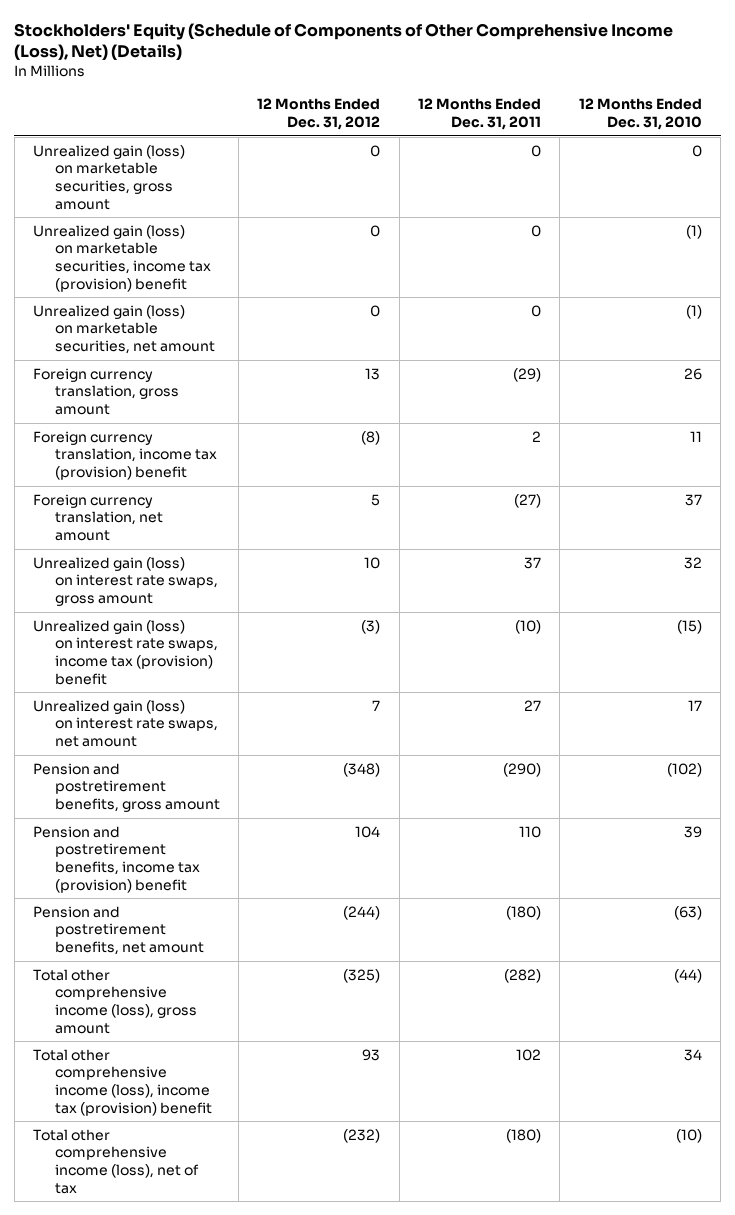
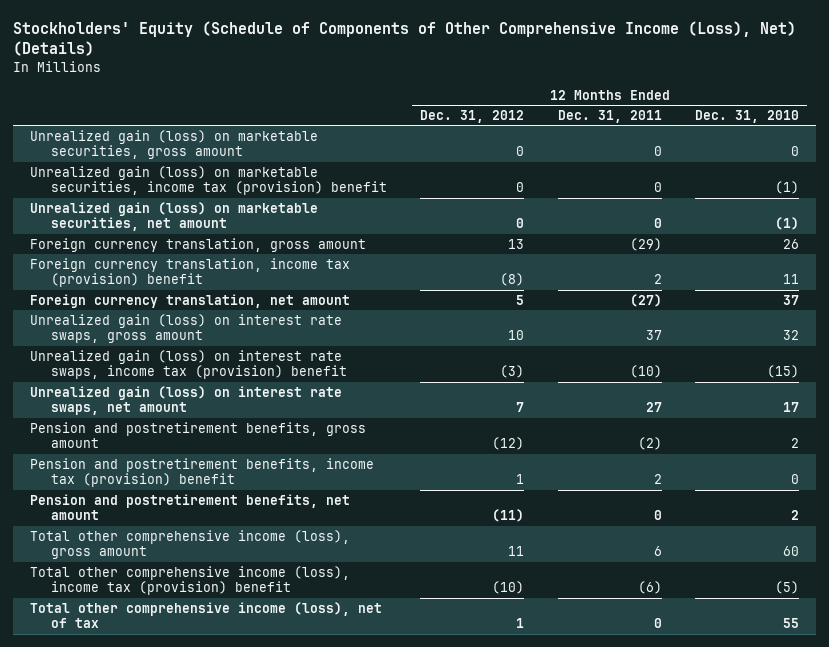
- Pension and postretirement benefits, gross amount | (348) | (290) | (102)
- Pension and postretirement benefits, income tax (provision) benefit | 104 | 110 | 39
- Pension and postretirement benefits, net amount | (244) | (180) | (63)
- Total other comprehensive income (loss), gross amount | (325) | (282) | (44)
- Total other comprehensive income (loss), income tax (provision) benefit | 93 | 102 | 34
- Total other comprehensive income (loss), net of tax | (232) | (180) | (10)
+ Pension and postretirement benefits, gross amount | (12) | (2) | 2
+ Pension and postretirement benefits, income tax (provision) benefit | 1 | 2 | 0
+ Pension and postretirement benefits, net amount | (11) | 0 | 2
+ Total other comprehensive income (loss), gross amount | 11 | 6 | 60
+ Total other comprehensive income (loss), income tax (provision) benefit | (10) | (6) | (5)
+ Total other comprehensive income (loss), net of tax | 1 | 0 | 55

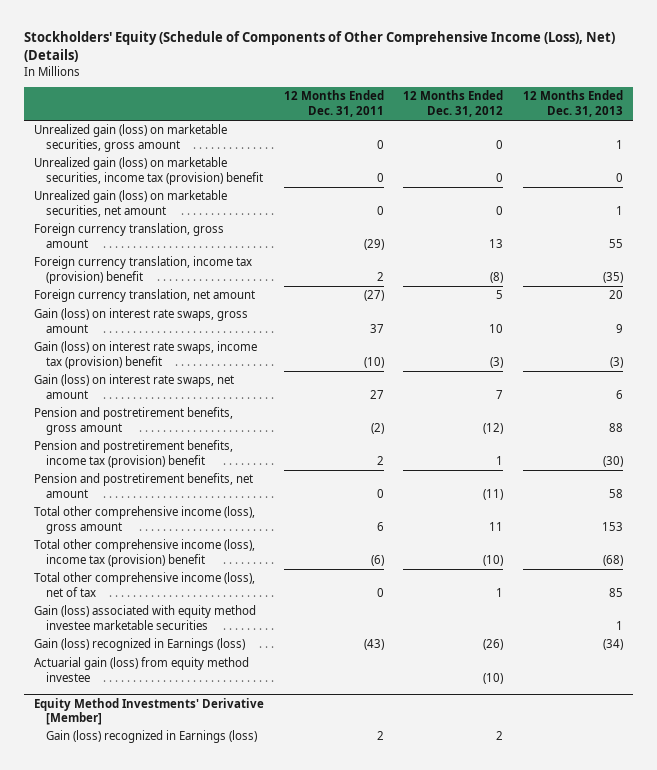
- | 12 Months Ended Dec. 31, 2012 | 12 Months Ended Dec. 31, 2011 | 12 Months Ended Dec. 31, 2010
+ | 12 Months Ended Dec. 31, 2011 | 12 Months Ended Dec. 31, 2012 | 12 Months Ended Dec. 31, 2013
- Unrealized gain (loss) on interest rate swaps, gross amount | 10 | 37 | 32
- Unrealized gain (loss) on interest rate swaps, income tax (provision) benefit | (3) | (10) | (15)
- Unrealized gain (loss) on interest rate swaps, net amount | 7 | 27 | 17
+ Gain (loss) on interest rate swaps, gross amount | 37 | 10 | 9
+ Gain (loss) on interest rate swaps, income tax (provision) benefit | (10) | (3) | (3)
+ Gain (loss) on interest rate swaps, net amount | 27 | 7 | 6
+ Gain (loss) associated with equity method investee marketable securities | | | 1
+ Gain (loss) recognized in Earnings (loss) | (43) | (26) | (34)
+ Actuarial gain (loss) from equity method investee | | (10) |
+ Equity Method Investments' Derivative [Member]
+ Gain (loss) recognized in Earnings (loss) | 2 | 2 |

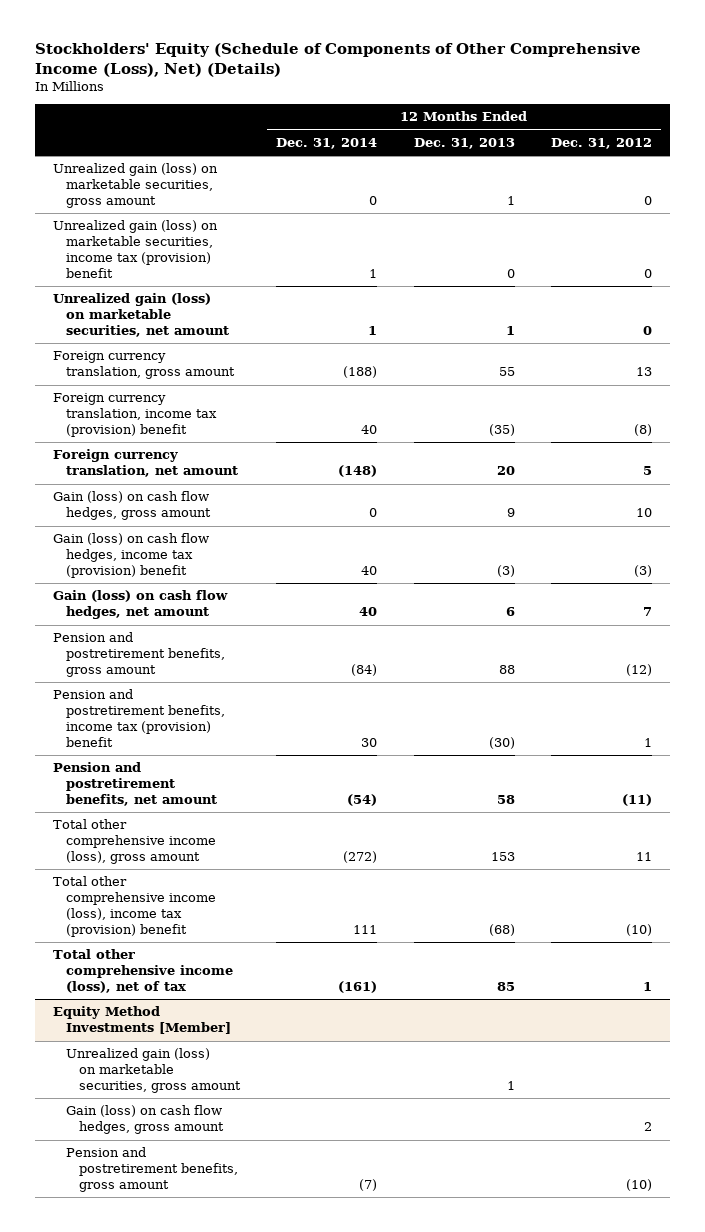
- | 12 Months Ended Dec. 31, 2011 | 12 Months Ended Dec. 31, 2012 | 12 Months Ended Dec. 31, 2013
+ | 12 Months Ended Dec. 31, 2014 | 12 Months Ended Dec. 31, 2013 | 12 Months Ended Dec. 31, 2012
- Gain (loss) on interest rate swaps, gross amount | 37 | 10 | 9
- Gain (loss) on interest rate swaps, income tax (provision) benefit | (10) | (3) | (3)
- Gain (loss) on interest rate swaps, net amount | 27 | 7 | 6
+ Gain (loss) on cash flow hedges, gross amount | 0 | 9 | 10
+ Gain (loss) on cash flow hedges, income tax (provision) benefit | 40 | (3) | (3)
+ Gain (loss) on cash flow hedges, net amount | 40 | 6 | 7
- Gain (loss) associated with equity method investee marketable securities | | | 1
- Gain (loss) recognized in Earnings (loss) | (43) | (26) | (34)
- Actuarial gain (loss) from equity method investee | | (10) |
- Equity Method Investments' Derivative [Member]
- Gain (loss) recognized in Earnings (loss) | 2 | 2 |
+ Equity Method Investments [Member]
+ Unrealized gain (loss) on marketable securities, gross amount | | 1 |
+ Gain (loss) on cash flow hedges, gross amount | | | 2
+ Pension and postretirement benefits, gross amount | (7) | | (10)

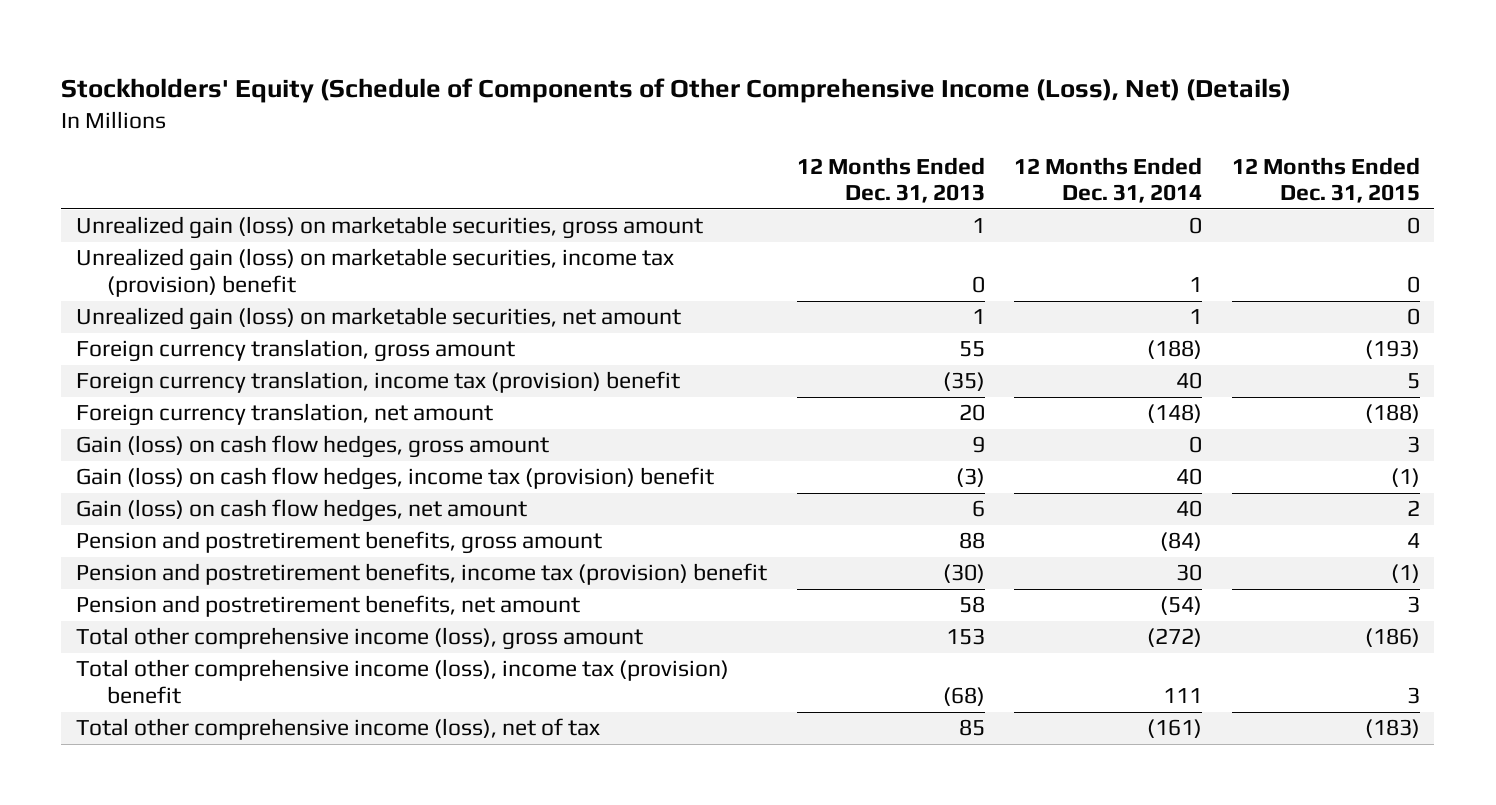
- | 12 Months Ended Dec. 31, 2014 | 12 Months Ended Dec. 31, 2013 | 12 Months Ended Dec. 31, 2012
+ | 12 Months Ended Dec. 31, 2013 | 12 Months Ended Dec. 31, 2014 | 12 Months Ended Dec. 31, 2015
- Equity Method Investments [Member]
- Unrealized gain (loss) on marketable securities, gross amount | | 1 |
- Gain (loss) on cash flow hedges, gross amount | | | 2
- Pension and postretirement benefits, gross amount | (7) | | (10)

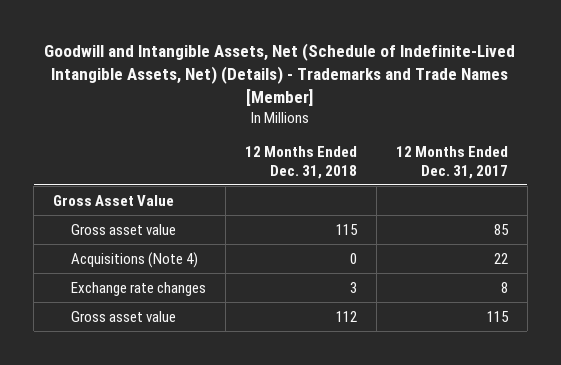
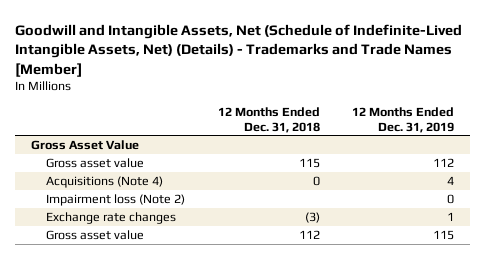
- | 12 Months Ended Dec. 31, 2018 | 12 Months Ended Dec. 31, 2017
+ | 12 Months Ended Dec. 31, 2018 | 12 Months Ended Dec. 31, 2019
- Exchange rate changes | 3 | 8
+ Impairment loss (Note 2) | | 0
+ Exchange rate changes | (3) | 1

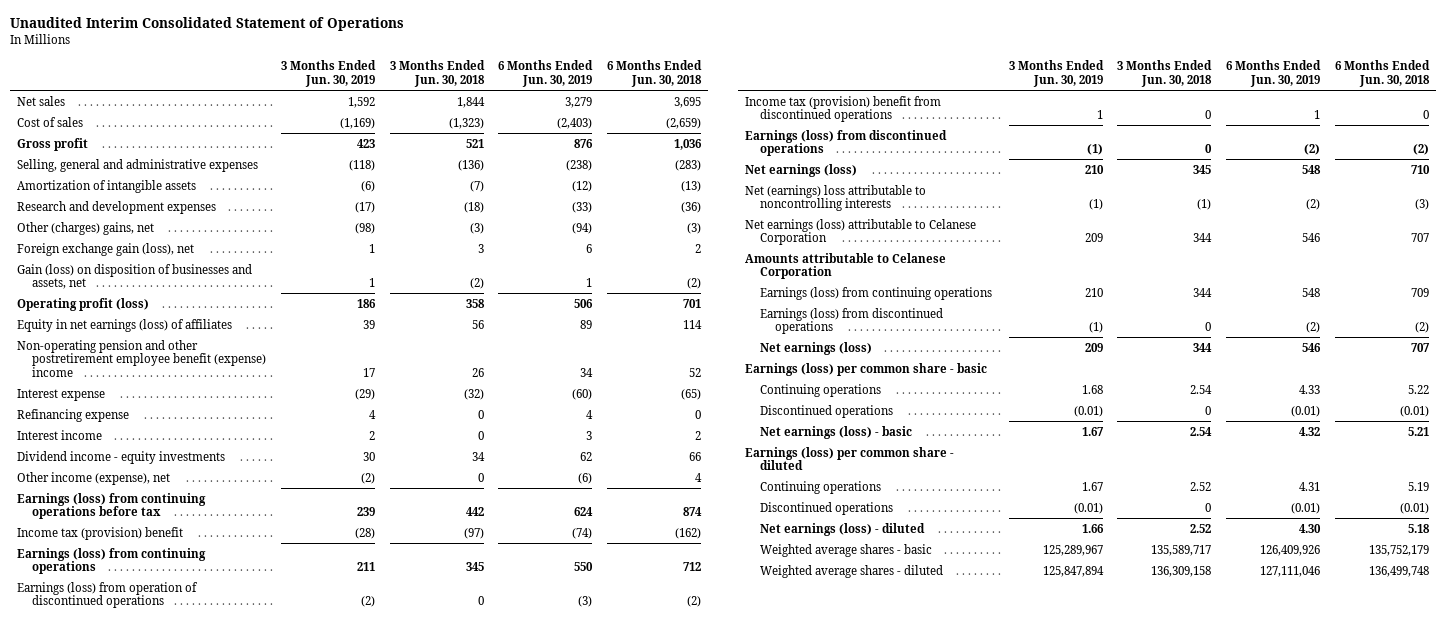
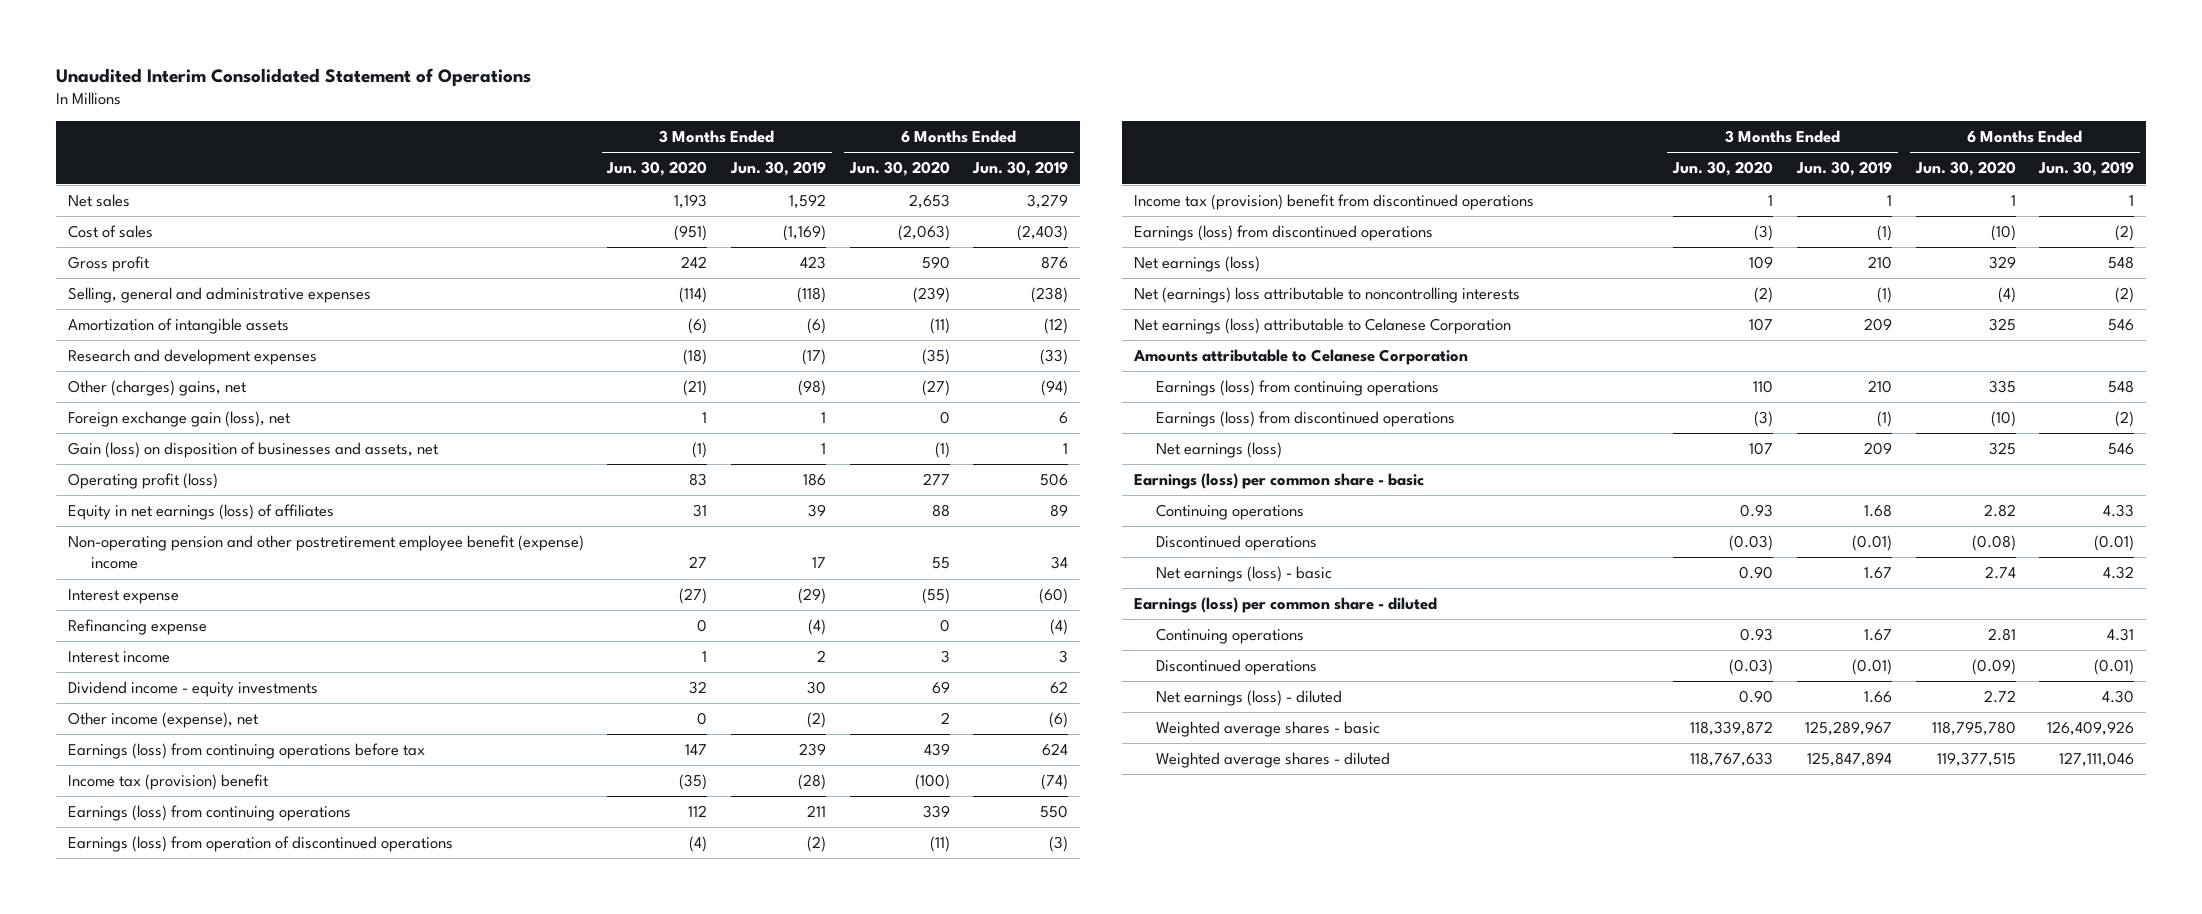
- | 3 Months Ended Jun. 30, 2019 | 3 Months Ended Jun. 30, 2018 | 6 Months Ended Jun. 30, 2019 | 6 Months Ended Jun. 30, 2018
+ | 3 Months Ended Jun. 30, 2020 | 3 Months Ended Jun. 30, 2019 | 6 Months Ended Jun. 30, 2020 | 6 Months Ended Jun. 30, 2019
- Refinancing expense | 4 | 0 | 4 | 0
+ Refinancing expense | 0 | (4) | 0 | (4)

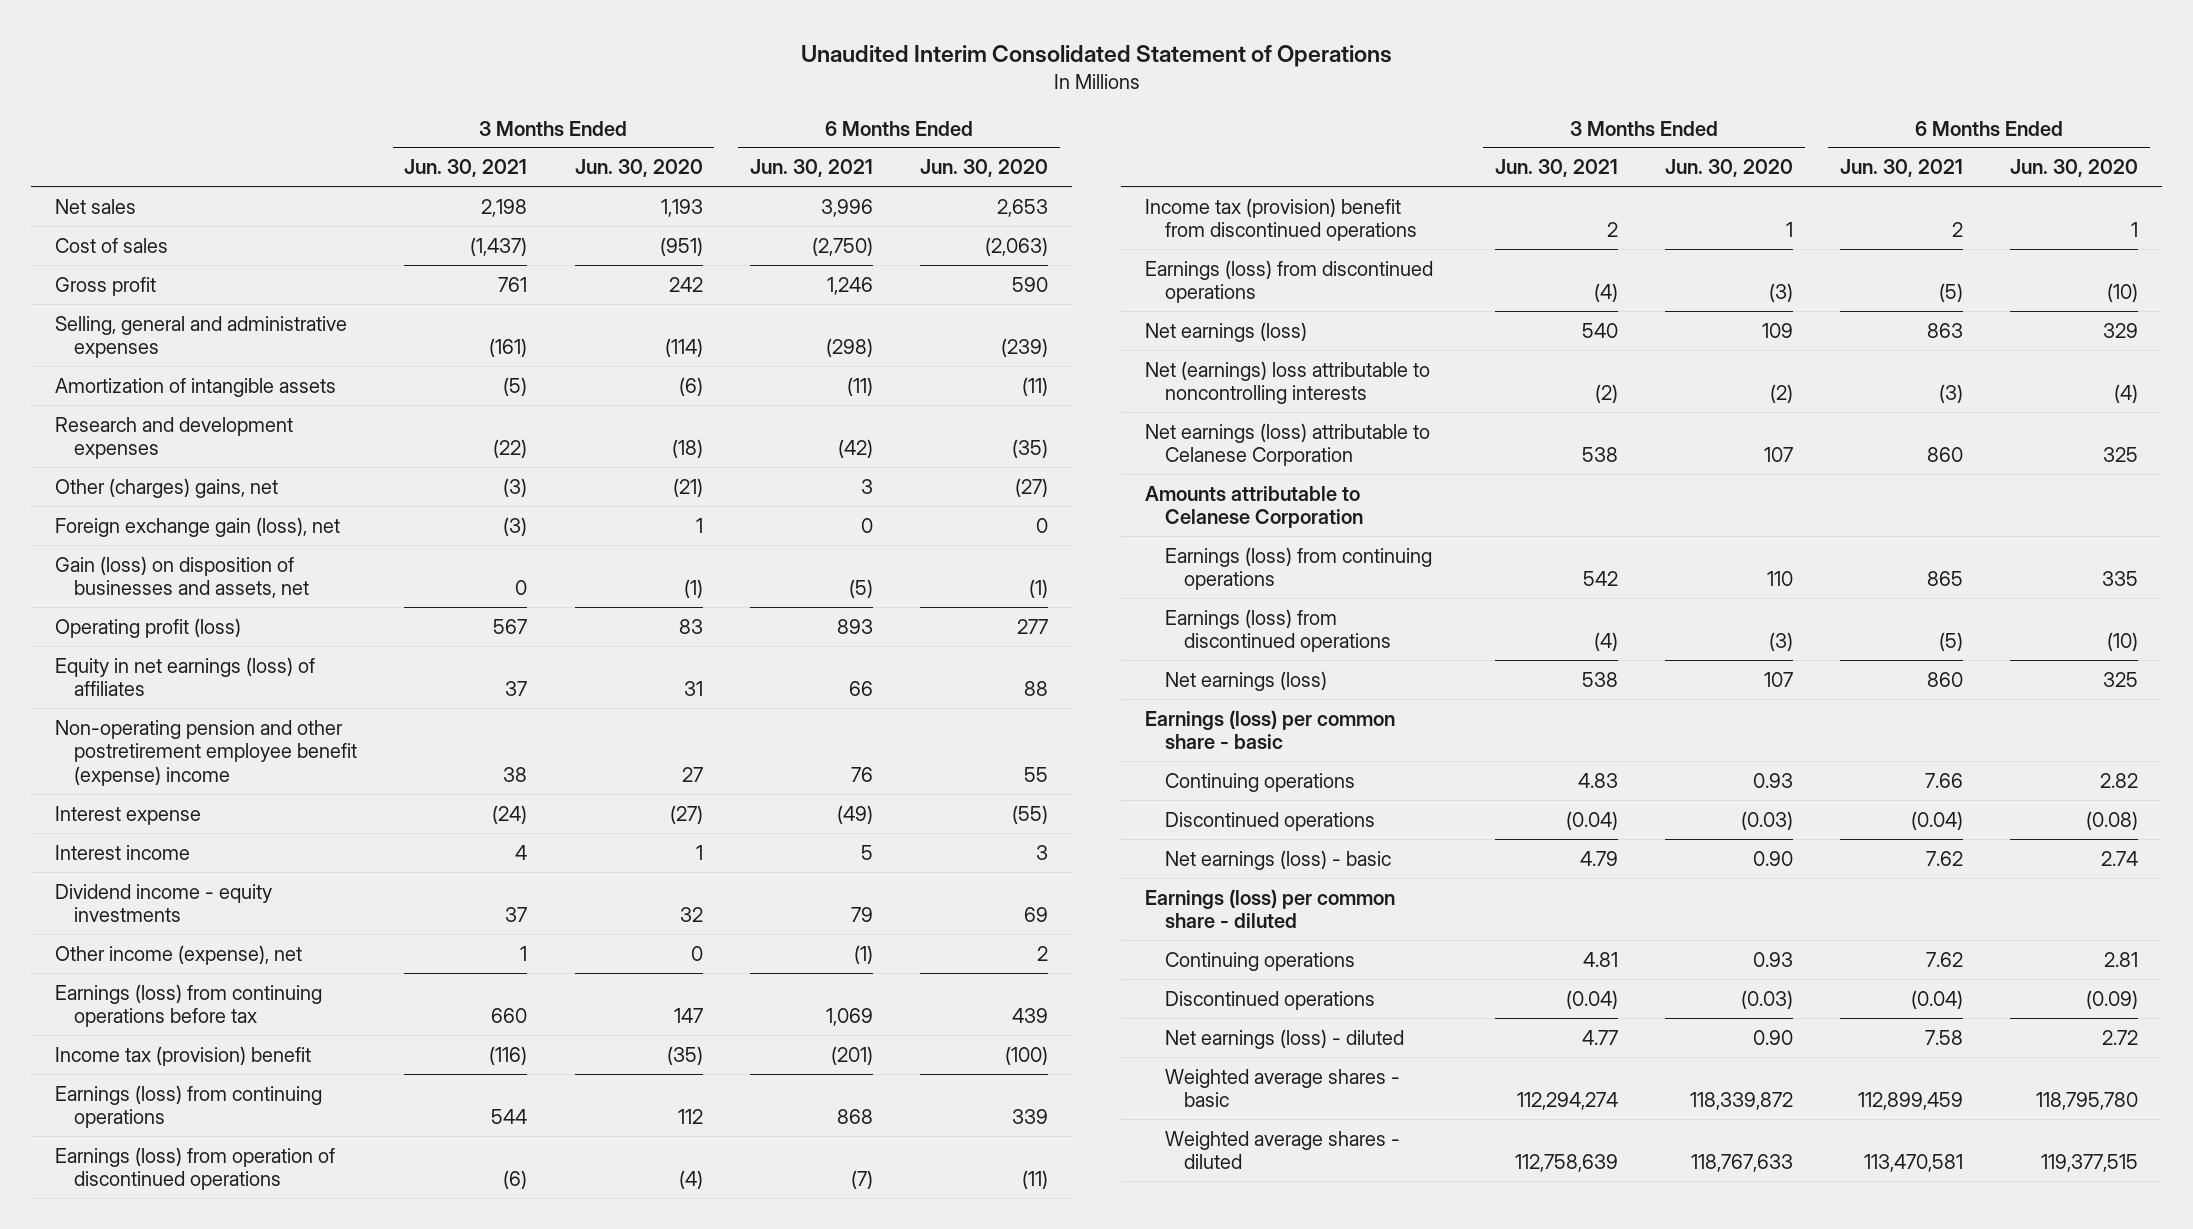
- | 3 Months Ended Jun. 30, 2020 | 3 Months Ended Jun. 30, 2019 | 6 Months Ended Jun. 30, 2020 | 6 Months Ended Jun. 30, 2019
+ | 3 Months Ended Jun. 30, 2021 | 3 Months Ended Jun. 30, 2020 | 6 Months Ended Jun. 30, 2021 | 6 Months Ended Jun. 30, 2020
- Refinancing expense | 0 | (4) | 0 | (4)

